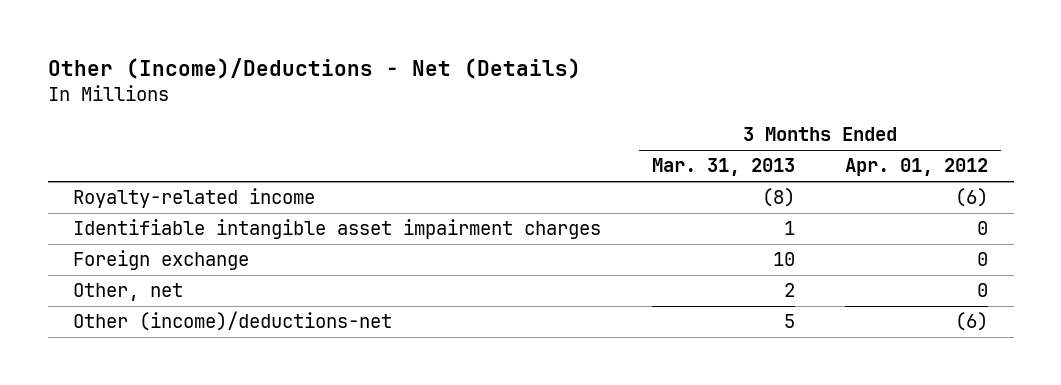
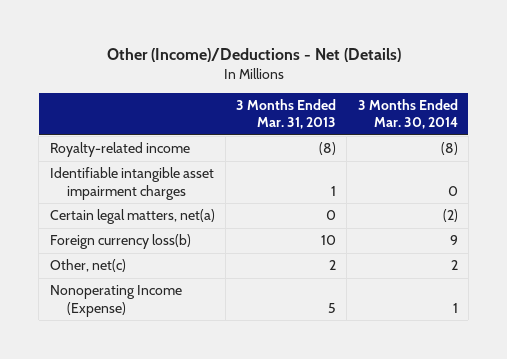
- | 3 Months Ended Mar. 31, 2013 | 3 Months Ended Apr. 01, 2012
+ | 3 Months Ended Mar. 31, 2013 | 3 Months Ended Mar. 30, 2014
- Foreign exchange | 10 | 0
- Other, net | 2 | 0
- Other (income)/deductions-net | 5 | (6)
+ Certain legal matters, net(a) | 0 | (2)
+ Foreign currency loss(b) | 10 | 9
+ Other, net(c) | 2 | 2
+ Nonoperating Income (Expense) | 5 | 1

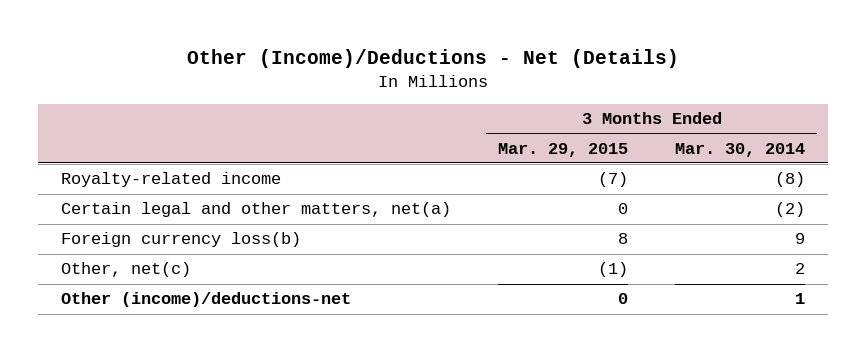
- | 3 Months Ended Mar. 31, 2013 | 3 Months Ended Mar. 30, 2014
+ | 3 Months Ended Mar. 29, 2015 | 3 Months Ended Mar. 30, 2014
- Identifiable intangible asset impairment charges | 1 | 0
- Certain legal matters, net(a) | 0 | (2)
+ Certain legal and other matters, net(a) | 0 | (2)
- Nonoperating Income (Expense) | 5 | 1
+ Other (income)/deductions-net | 0 | 1

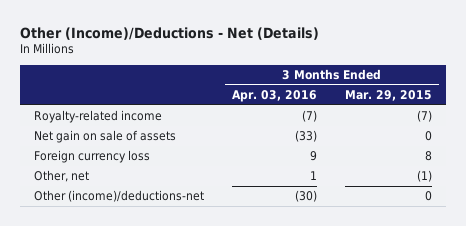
- | 3 Months Ended Mar. 29, 2015 | 3 Months Ended Mar. 30, 2014
+ | 3 Months Ended Apr. 03, 2016 | 3 Months Ended Mar. 29, 2015
- Certain legal and other matters, net(a) | 0 | (2)
- Foreign currency loss(b) | 8 | 9
- Other, net(c) | (1) | 2
+ Net gain on sale of assets | (33) | 0
+ Foreign currency loss | 9 | 8
+ Other, net | 1 | (1)

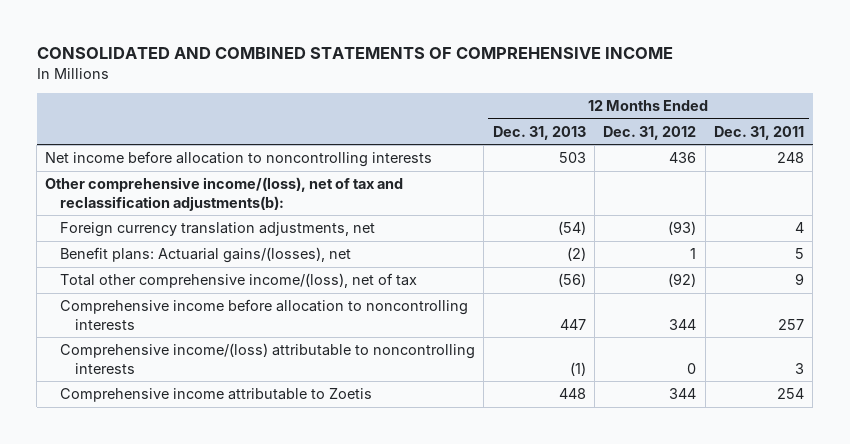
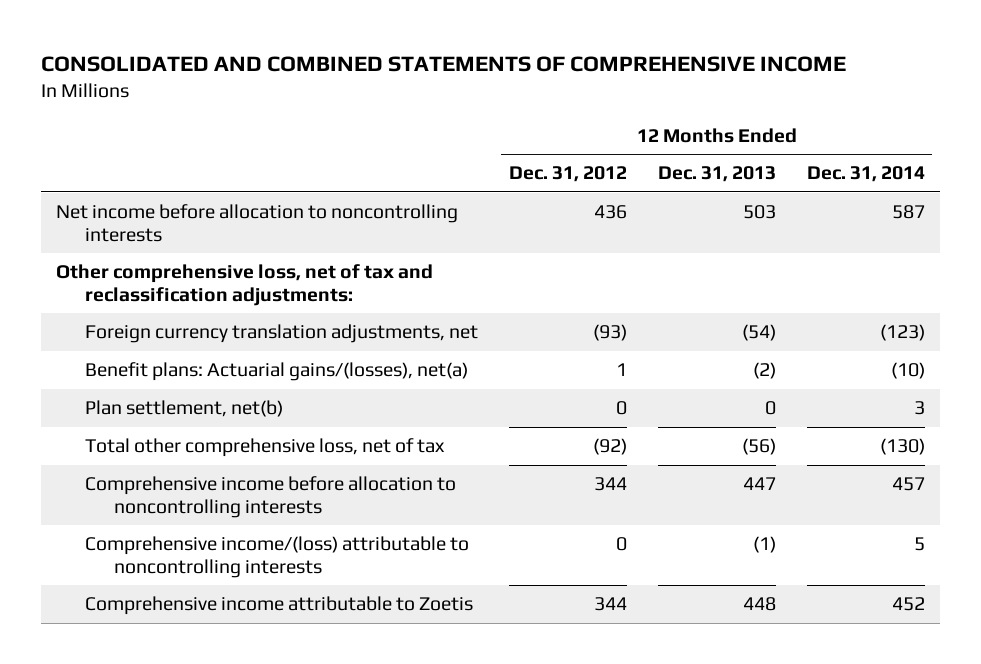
- | 12 Months Ended Dec. 31, 2013 | 12 Months Ended Dec. 31, 2012 | 12 Months Ended Dec. 31, 2011
+ | 12 Months Ended Dec. 31, 2012 | 12 Months Ended Dec. 31, 2013 | 12 Months Ended Dec. 31, 2014
- Other comprehensive income/(loss), net of tax and reclassification adjustments(b):
+ Other comprehensive loss, net of tax and reclassification adjustments:
- Benefit plans: Actuarial gains/(losses), net | (2) | 1 | 5
- Total other comprehensive income/(loss), net of tax | (56) | (92) | 9
+ Benefit plans: Actuarial gains/(losses), net(a) | 1 | (2) | (10)
+ Plan settlement, net(b) | 0 | 0 | 3
+ Total other comprehensive loss, net of tax | (92) | (56) | (130)

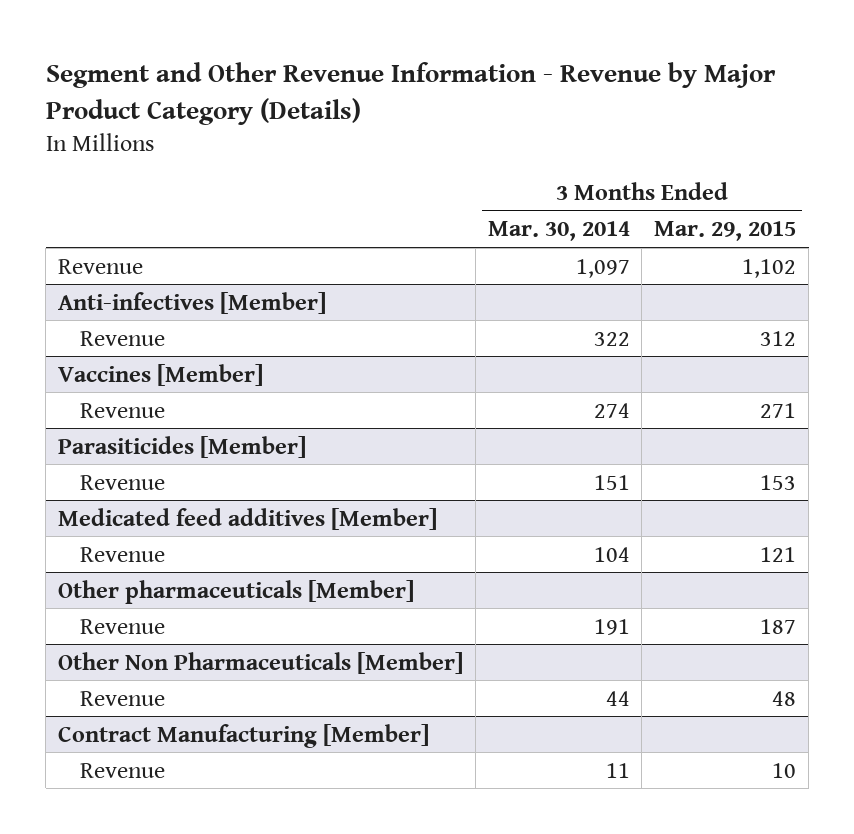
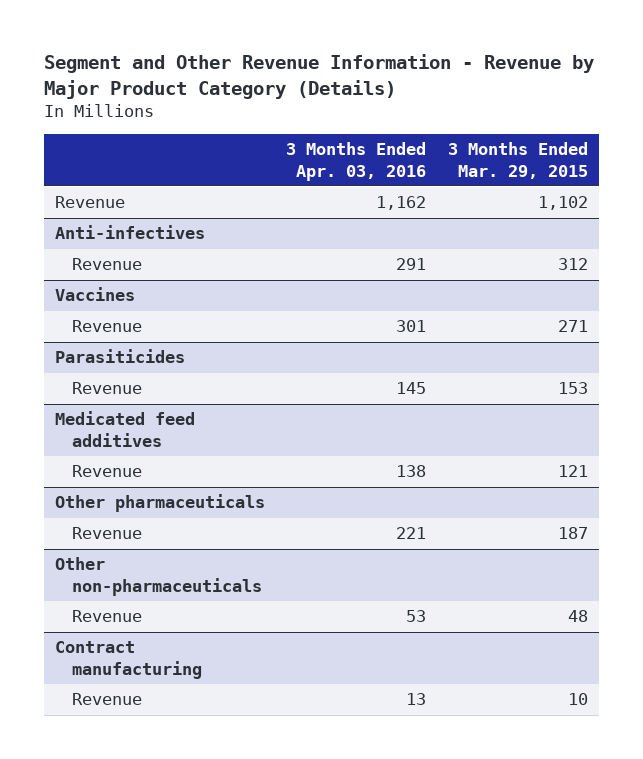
- | 3 Months Ended Mar. 30, 2014 | 3 Months Ended Mar. 29, 2015
+ | 3 Months Ended Apr. 03, 2016 | 3 Months Ended Mar. 29, 2015
- Anti-infectives [Member]
+ Anti-infectives
- Vaccines [Member]
+ Vaccines
- Parasiticides [Member]
+ Parasiticides
- Medicated feed additives [Member]
+ Medicated feed additives
- Other pharmaceuticals [Member]
+ Other pharmaceuticals
- Other Non Pharmaceuticals [Member]
+ Other non-pharmaceuticals
- Contract Manufacturing [Member]
+ Contract manufacturing

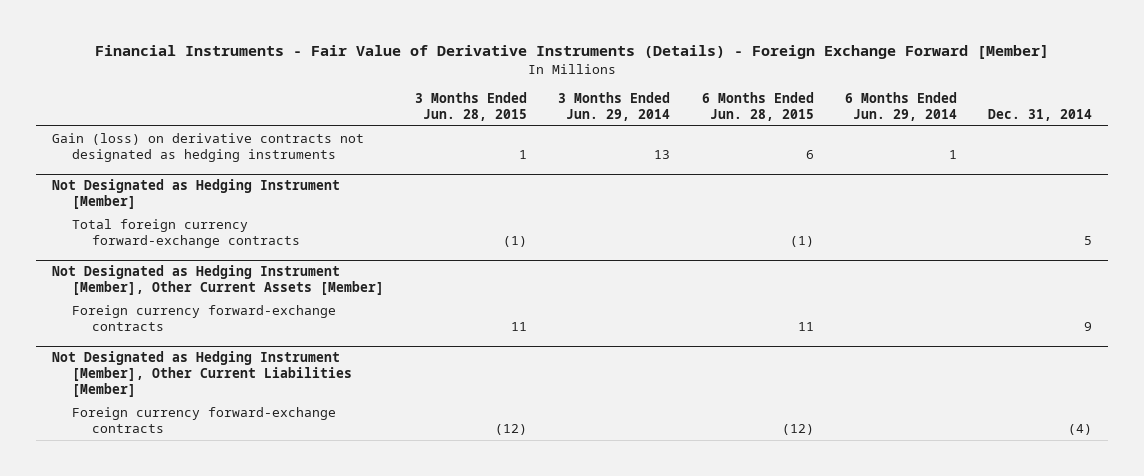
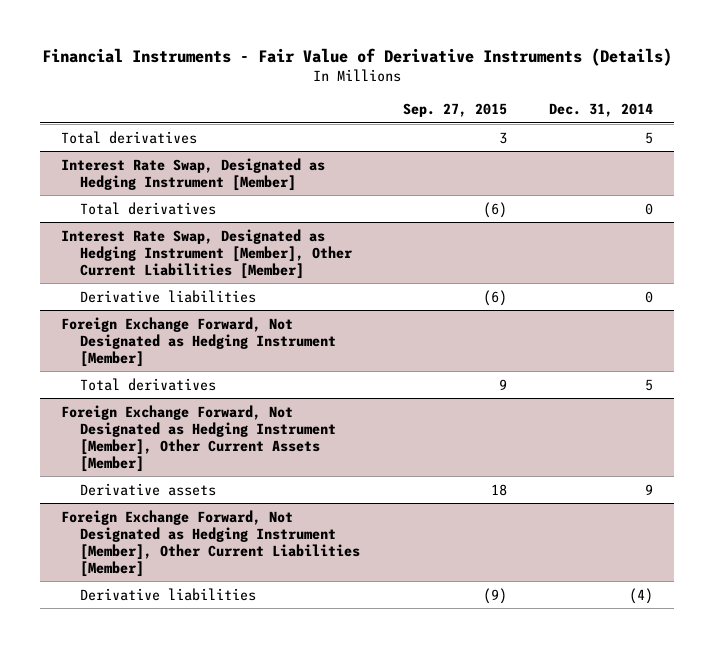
- Financial Instruments - Fair Value of Derivative Instruments (Details) - Foreign Exchange Forward [Member]
+ Financial Instruments - Fair Value of Derivative Instruments (Details)
- | 3 Months Ended Jun. 28, 2015 | 3 Months Ended Jun. 29, 2014 | 6 Months Ended Jun. 28, 2015 | 6 Months Ended Jun. 29, 2014 | Dec. 31, 2014
+ | Sep. 27, 2015 | Dec. 31, 2014
- Gain (loss) on derivative contracts not designated as hedging instruments | 1 | 13 | 6 | 1 |
- Not Designated as Hedging Instrument [Member]
- Total foreign currency forward-exchange contracts | (1) | | (1) | | 5
- Not Designated as Hedging Instrument [Member], Other Current Assets [Member]
- Foreign currency forward-exchange contracts | 11 | | 11 | | 9
- Not Designated as Hedging Instrument [Member], Other Current Liabilities [Member]
- Foreign currency forward-exchange contracts | (12) | | (12) | | (4)
+ Total derivatives | 3 | 5
+ Interest Rate Swap, Designated as Hedging Instrument [Member]
+ Total derivatives | (6) | 0
+ Interest Rate Swap, Designated as Hedging Instrument [Member], Other Current Liabilities [Member]
+ Derivative liabilities | (6) | 0
+ Foreign Exchange Forward, Not Designated as Hedging Instrument [Member]
+ Total derivatives | 9 | 5
+ Foreign Exchange Forward, Not Designated as Hedging Instrument [Member], Other Current Assets [Member]
+ Derivative assets | 18 | 9
+ Foreign Exchange Forward, Not Designated as Hedging Instrument [Member], Other Current Liabilities [Member]
+ Derivative liabilities | (9) | (4)

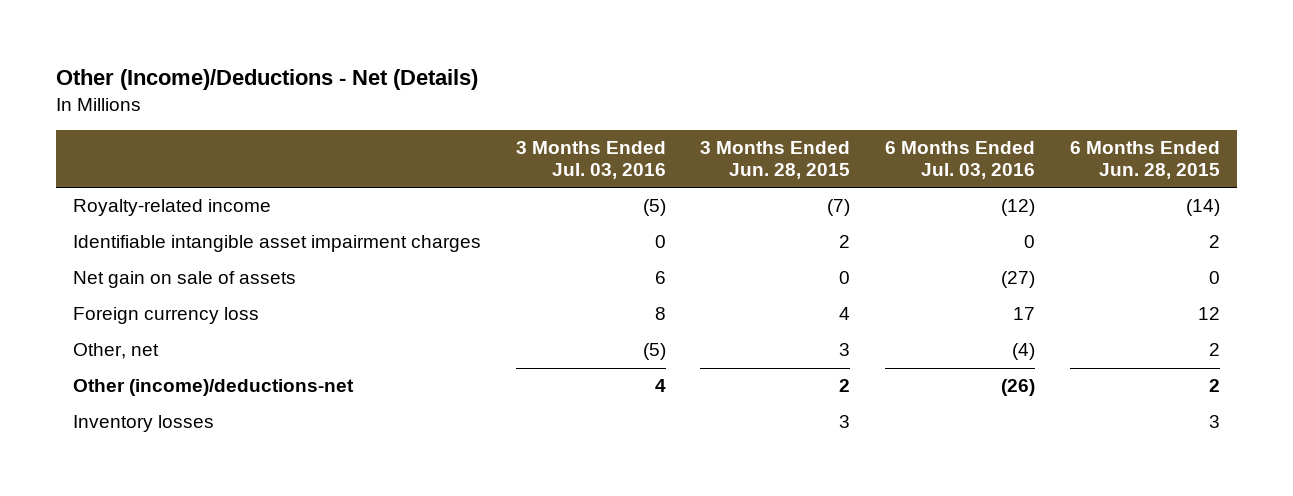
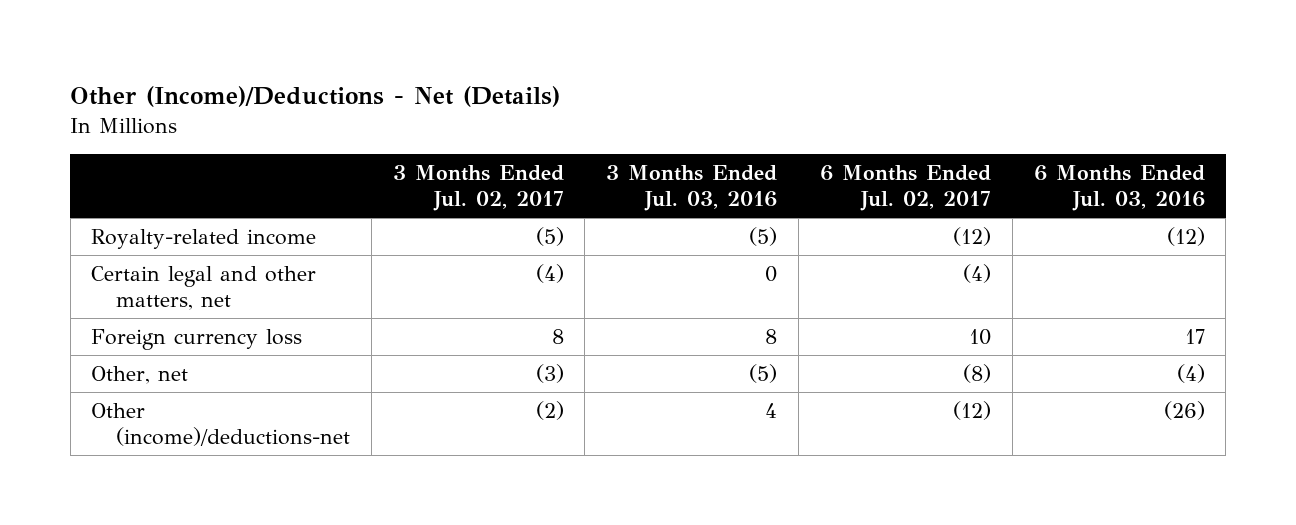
- | 3 Months Ended Jul. 03, 2016 | 3 Months Ended Jun. 28, 2015 | 6 Months Ended Jul. 03, 2016 | 6 Months Ended Jun. 28, 2015
+ | 3 Months Ended Jul. 02, 2017 | 3 Months Ended Jul. 03, 2016 | 6 Months Ended Jul. 02, 2017 | 6 Months Ended Jul. 03, 2016
- Identifiable intangible asset impairment charges | 0 | 2 | 0 | 2
- Net gain on sale of assets | 6 | 0 | (27) | 0
+ Certain legal and other matters, net | (4) | 0 | (4) |
- Inventory losses | | 3 | | 3

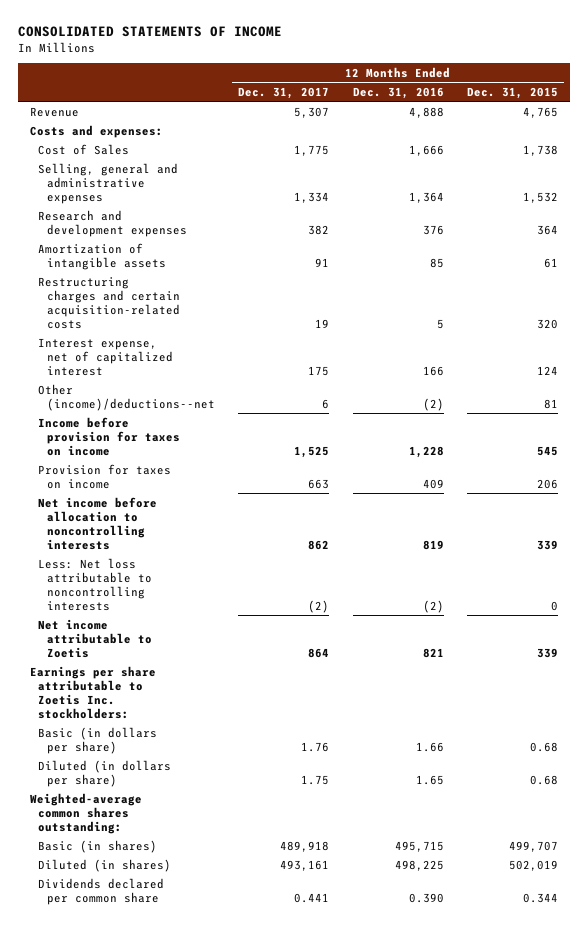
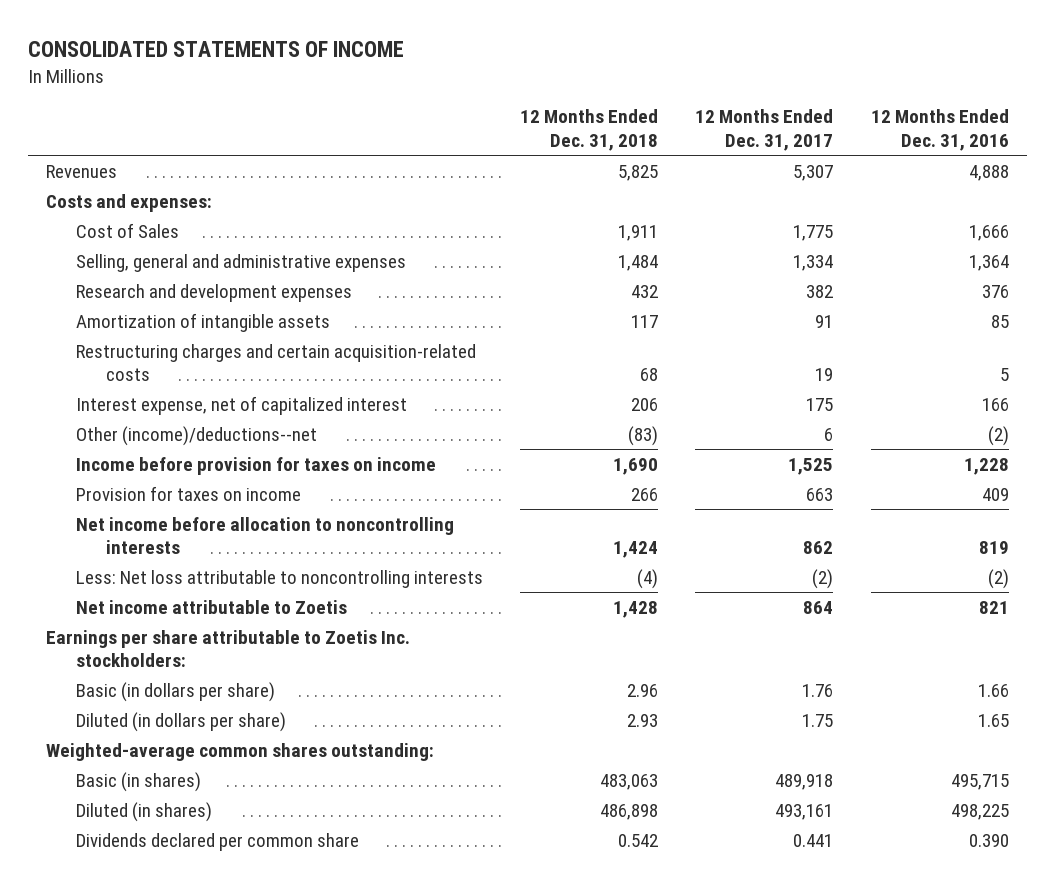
- | 12 Months Ended Dec. 31, 2017 | 12 Months Ended Dec. 31, 2016 | 12 Months Ended Dec. 31, 2015
+ | 12 Months Ended Dec. 31, 2018 | 12 Months Ended Dec. 31, 2017 | 12 Months Ended Dec. 31, 2016
- Revenue | 5,307 | 4,888 | 4,765
+ Revenues | 5,825 | 5,307 | 4,888

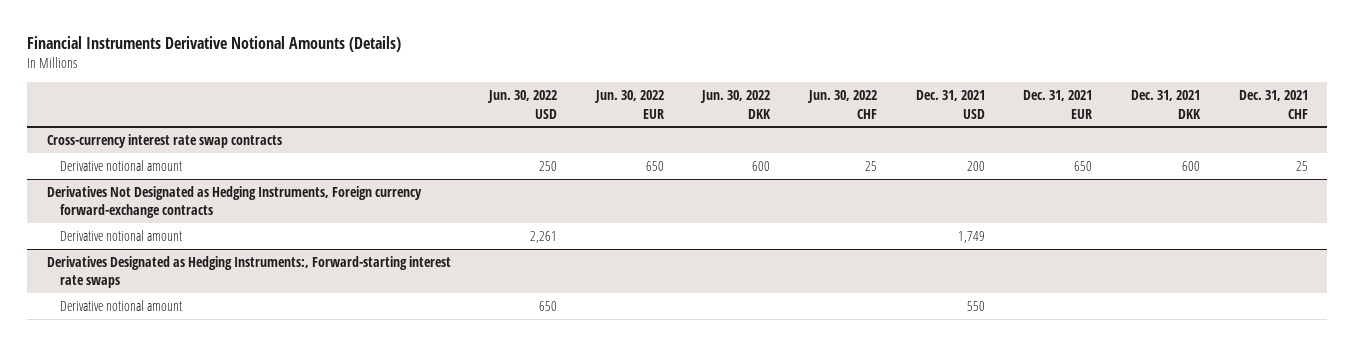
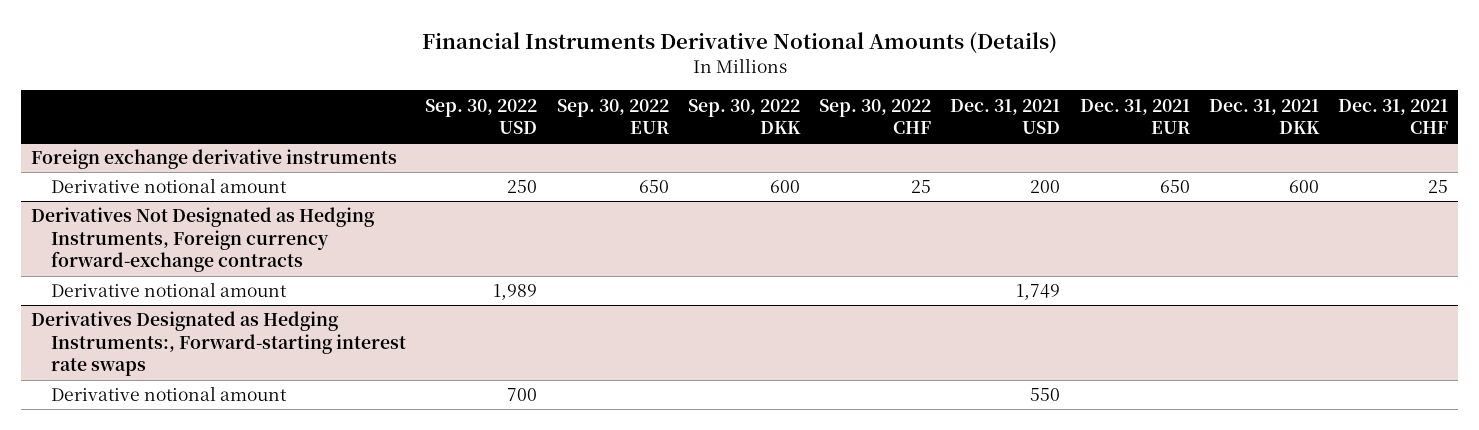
- | Jun. 30, 2022 USD | Jun. 30, 2022 EUR | Jun. 30, 2022 DKK | Jun. 30, 2022 CHF | Dec. 31, 2021 USD | Dec. 31, 2021 EUR | Dec. 31, 2021 DKK | Dec. 31, 2021 CHF
+ | Sep. 30, 2022 USD | Sep. 30, 2022 EUR | Sep. 30, 2022 DKK | Sep. 30, 2022 CHF | Dec. 31, 2021 USD | Dec. 31, 2021 EUR | Dec. 31, 2021 DKK | Dec. 31, 2021 CHF
- Cross-currency interest rate swap contracts
+ Foreign exchange derivative instruments

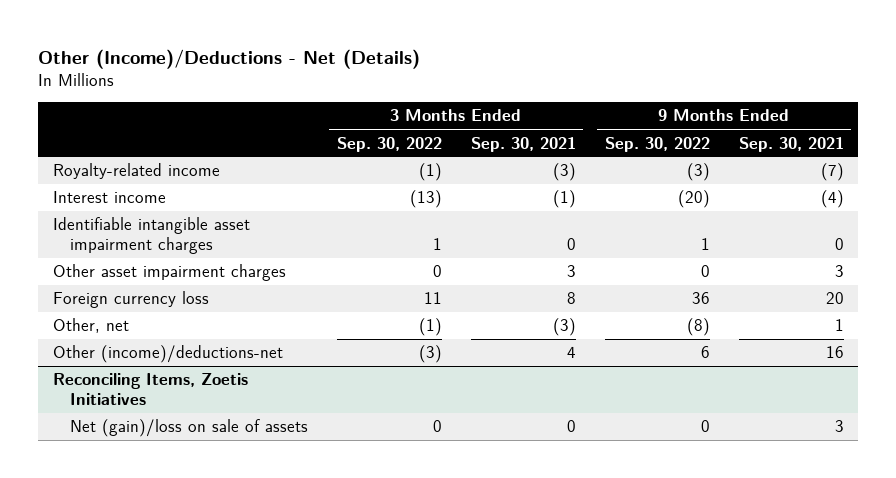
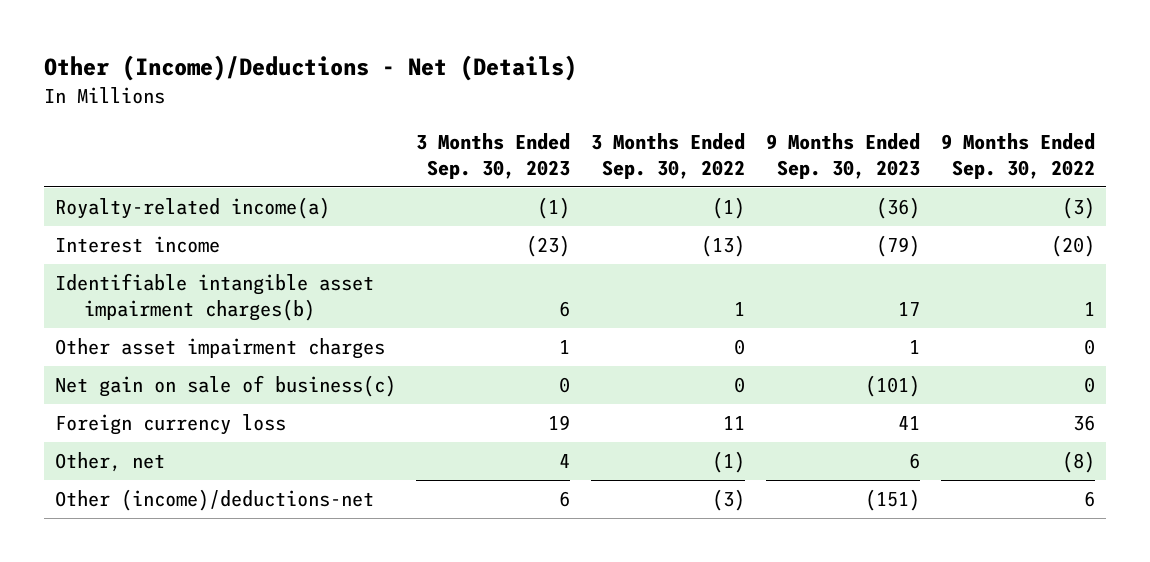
- | 3 Months Ended Sep. 30, 2022 | 3 Months Ended Sep. 30, 2021 | 9 Months Ended Sep. 30, 2022 | 9 Months Ended Sep. 30, 2021
+ | 3 Months Ended Sep. 30, 2023 | 3 Months Ended Sep. 30, 2022 | 9 Months Ended Sep. 30, 2023 | 9 Months Ended Sep. 30, 2022
- Royalty-related income | (1) | (3) | (3) | (7)
+ Royalty-related income(a) | (1) | (1) | (36) | (3)
- Identifiable intangible asset impairment charges | 1 | 0 | 1 | 0
+ Identifiable intangible asset impairment charges(b) | 6 | 1 | 17 | 1
+ Net gain on sale of business(c) | 0 | 0 | (101) | 0
- Reconciling Items, Zoetis Initiatives
- Net (gain)/loss on sale of assets | 0 | 0 | 0 | 3

